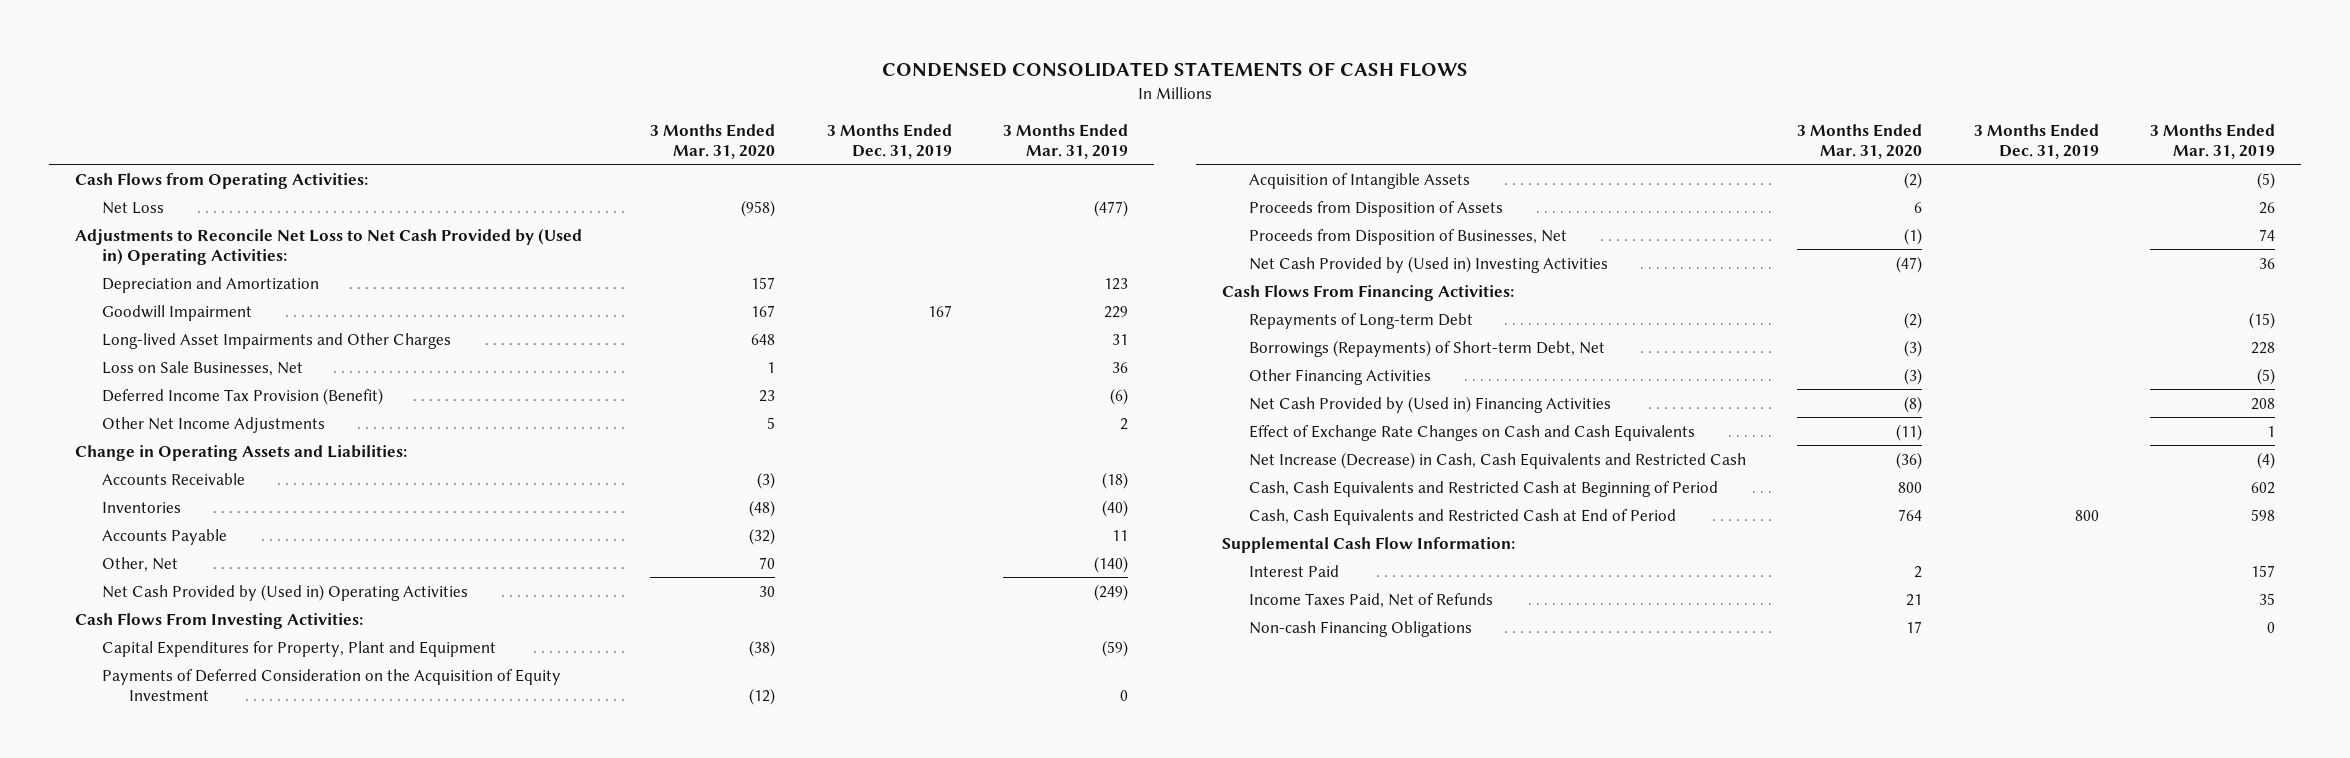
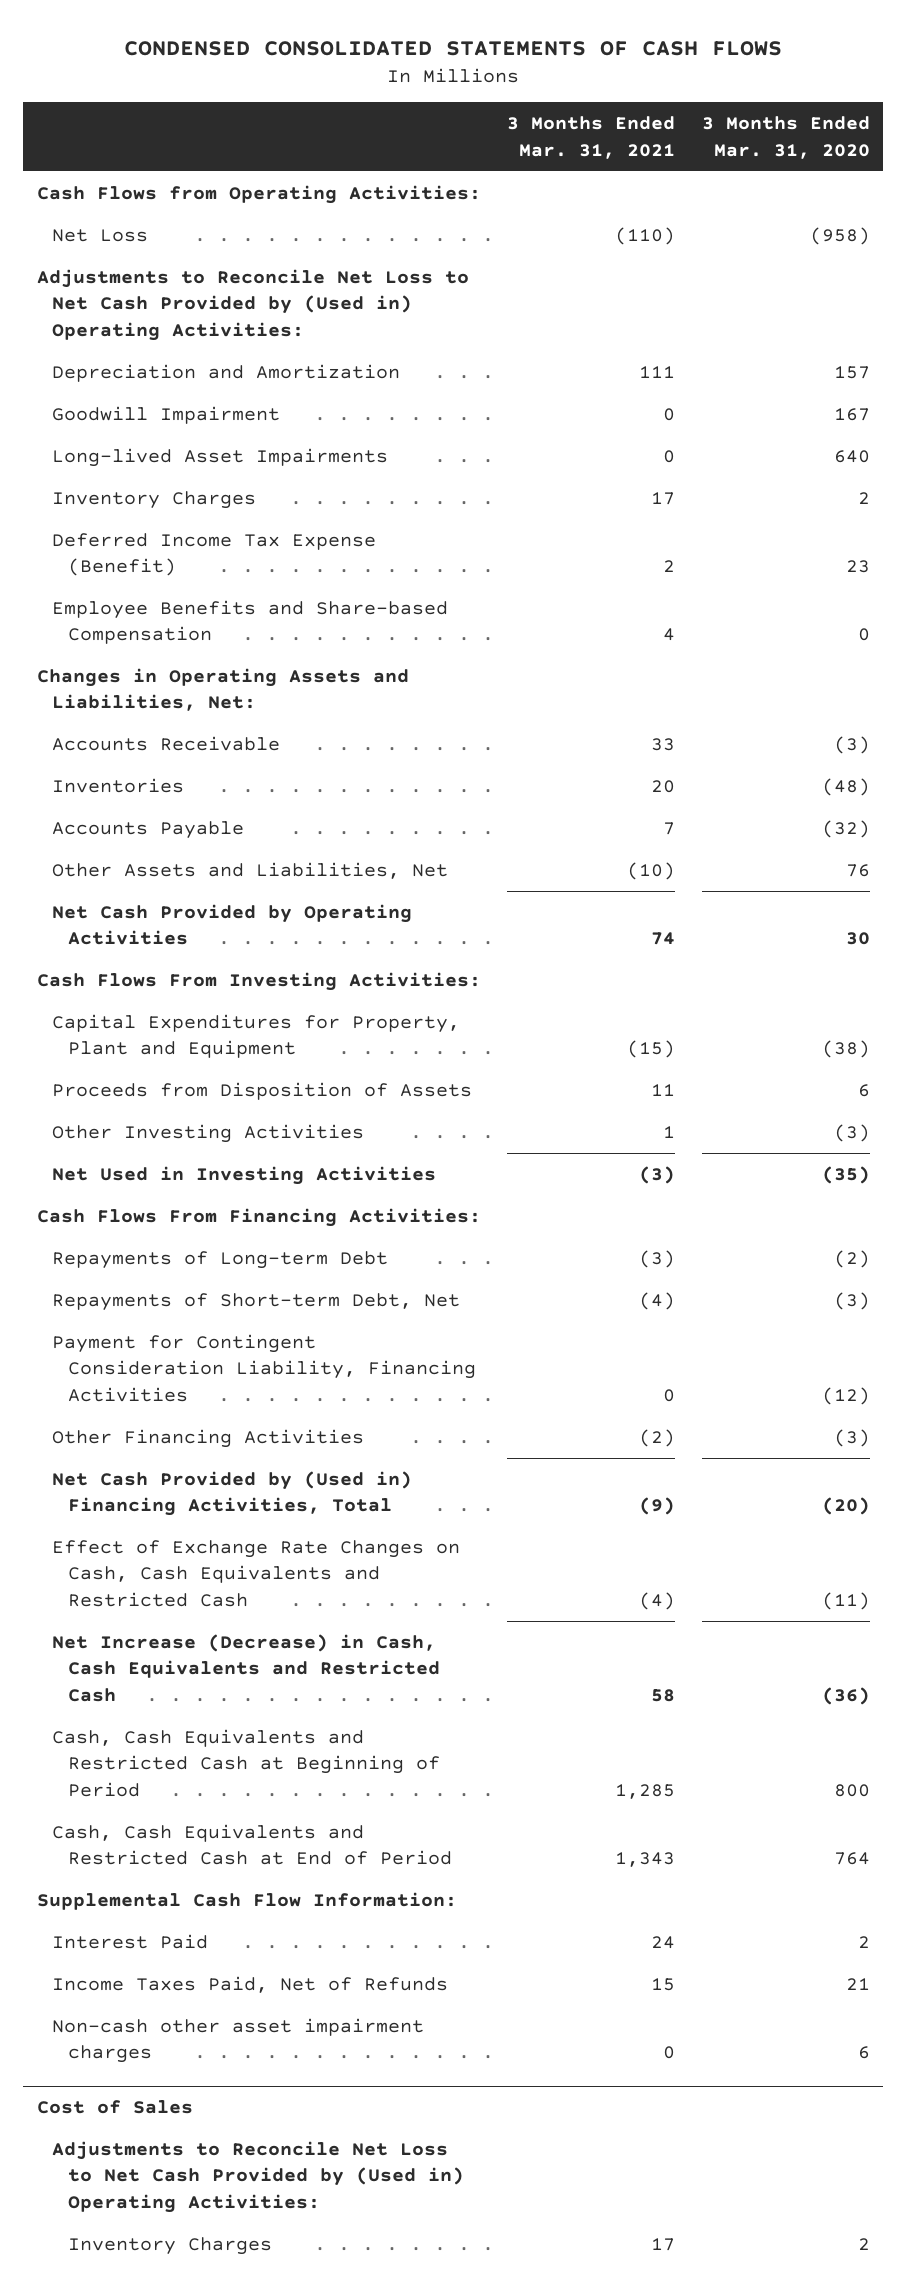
- | 3 Months Ended Mar. 31, 2020 | 3 Months Ended Dec. 31, 2019 | 3 Months Ended Mar. 31, 2019
+ | 3 Months Ended Mar. 31, 2021 | 3 Months Ended Mar. 31, 2020
- Long-lived Asset Impairments and Other Charges | 648 | | 31
- Loss on Sale Businesses, Net | 1 | | 36
- Deferred Income Tax Provision (Benefit) | 23 | | (6)
- Other Net Income Adjustments | 5 | | 2
- Change in Operating Assets and Liabilities:
+ Long-lived Asset Impairments | 0 | 640
+ Inventory Charges | 17 | 2
+ Deferred Income Tax Expense (Benefit) | 2 | 23
+ Employee Benefits and Share-based Compensation | 4 | 0
+ Changes in Operating Assets and Liabilities, Net:
- Other, Net | 70 | | (140)
- Net Cash Provided by (Used in) Operating Activities | 30 | | (249)
+ Other Assets and Liabilities, Net | (10) | 76
+ Net Cash Provided by Operating Activities | 74 | 30
- Payments of Deferred Consideration on the Acquisition of Equity Investment | (12) | | 0
- Acquisition of Intangible Assets | (2) | | (5)
- Proceeds from Disposition of Businesses, Net | (1) | | 74
- Net Cash Provided by (Used in) Investing Activities | (47) | | 36
+ Other Investing Activities | 1 | (3)
+ Net Used in Investing Activities | (3) | (35)
- Borrowings (Repayments) of Short-term Debt, Net | (3) | | 228
+ Repayments of Short-term Debt, Net | (4) | (3)
+ Payment for Contingent Consideration Liability, Financing Activities | 0 | (12)
- Net Cash Provided by (Used in) Financing Activities | (8) | | 208
- Effect of Exchange Rate Changes on Cash and Cash Equivalents | (11) | | 1
+ Net Cash Provided by (Used in) Financing Activities, Total | (9) | (20)
+ Effect of Exchange Rate Changes on Cash, Cash Equivalents and Restricted Cash | (4) | (11)
- Non-cash Financing Obligations | 17 | | 0
+ Non-cash other asset impairment charges | 0 | 6
+ Cost of Sales
+ Adjustments to Reconcile Net Loss to Net Cash Provided by (Used in) Operating Activities:
+ Inventory Charges | 17 | 2

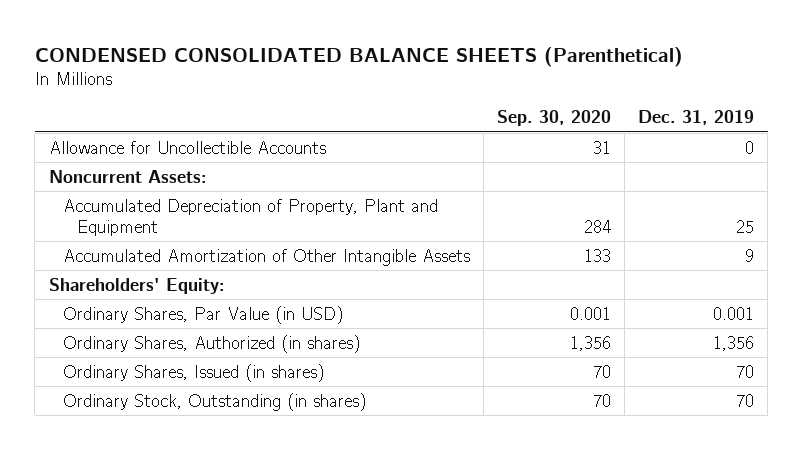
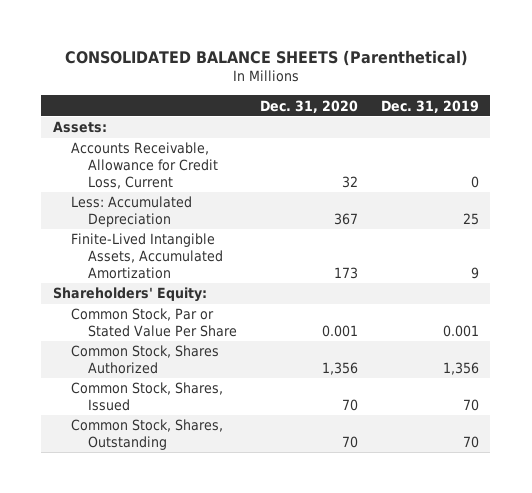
- CONDENSED CONSOLIDATED BALANCE SHEETS (Parenthetical)
+ CONSOLIDATED BALANCE SHEETS (Parenthetical)
- | Sep. 30, 2020 | Dec. 31, 2019
+ | Dec. 31, 2020 | Dec. 31, 2019
- Allowance for Uncollectible Accounts | 31 | 0
- Noncurrent Assets:
- Accumulated Depreciation of Property, Plant and Equipment | 284 | 25
- Accumulated Amortization of Other Intangible Assets | 133 | 9
+ Assets:
+ Accounts Receivable, Allowance for Credit Loss, Current | 32 | 0
+ Less: Accumulated Depreciation | 367 | 25
+ Finite-Lived Intangible Assets, Accumulated Amortization | 173 | 9
- Ordinary Shares, Par Value (in USD) | 0.001 | 0.001
- Ordinary Shares, Authorized (in shares) | 1,356 | 1,356
- Ordinary Shares, Issued (in shares) | 70 | 70
- Ordinary Stock, Outstanding (in shares) | 70 | 70
+ Common Stock, Par or Stated Value Per Share | 0.001 | 0.001
+ Common Stock, Shares Authorized | 1,356 | 1,356
+ Common Stock, Shares, Issued | 70 | 70
+ Common Stock, Shares, Outstanding | 70 | 70

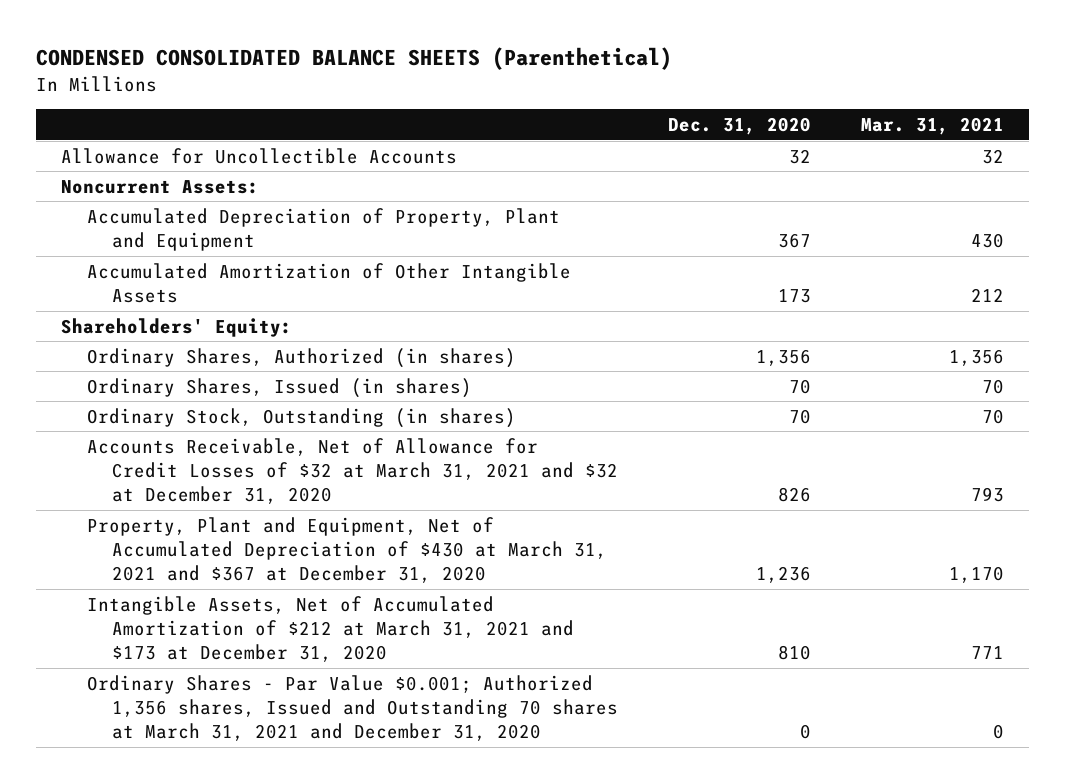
- CONSOLIDATED BALANCE SHEETS (Parenthetical)
+ CONDENSED CONSOLIDATED BALANCE SHEETS (Parenthetical)
- | Dec. 31, 2020 | Dec. 31, 2019
+ | Dec. 31, 2020 | Mar. 31, 2021
- Assets:
- Accounts Receivable, Allowance for Credit Loss, Current | 32 | 0
- Less: Accumulated Depreciation | 367 | 25
- Finite-Lived Intangible Assets, Accumulated Amortization | 173 | 9
+ Allowance for Uncollectible Accounts | 32 | 32
+ Noncurrent Assets:
+ Accumulated Depreciation of Property, Plant and Equipment | 367 | 430
+ Accumulated Amortization of Other Intangible Assets | 173 | 212
- Common Stock, Par or Stated Value Per Share | 0.001 | 0.001
- Common Stock, Shares Authorized | 1,356 | 1,356
- Common Stock, Shares, Issued | 70 | 70
- Common Stock, Shares, Outstanding | 70 | 70
+ Ordinary Shares, Authorized (in shares) | 1,356 | 1,356
+ Ordinary Shares, Issued (in shares) | 70 | 70
+ Ordinary Stock, Outstanding (in shares) | 70 | 70
+ Accounts Receivable, Net of Allowance for Credit Losses of $32 at March 31, 2021 and $32 at December 31, 2020 | 826 | 793
+ Property, Plant and Equipment, Net of Accumulated Depreciation of $430 at March 31, 2021 and $367 at December 31, 2020 | 1,236 | 1,170
+ Intangible Assets, Net of Accumulated Amortization of $212 at March 31, 2021 and $173 at December 31, 2020 | 810 | 771
+ Ordinary Shares - Par Value $0.001; Authorized 1,356 shares, Issued and Outstanding 70 shares at March 31, 2021 and December 31, 2020 | 0 | 0

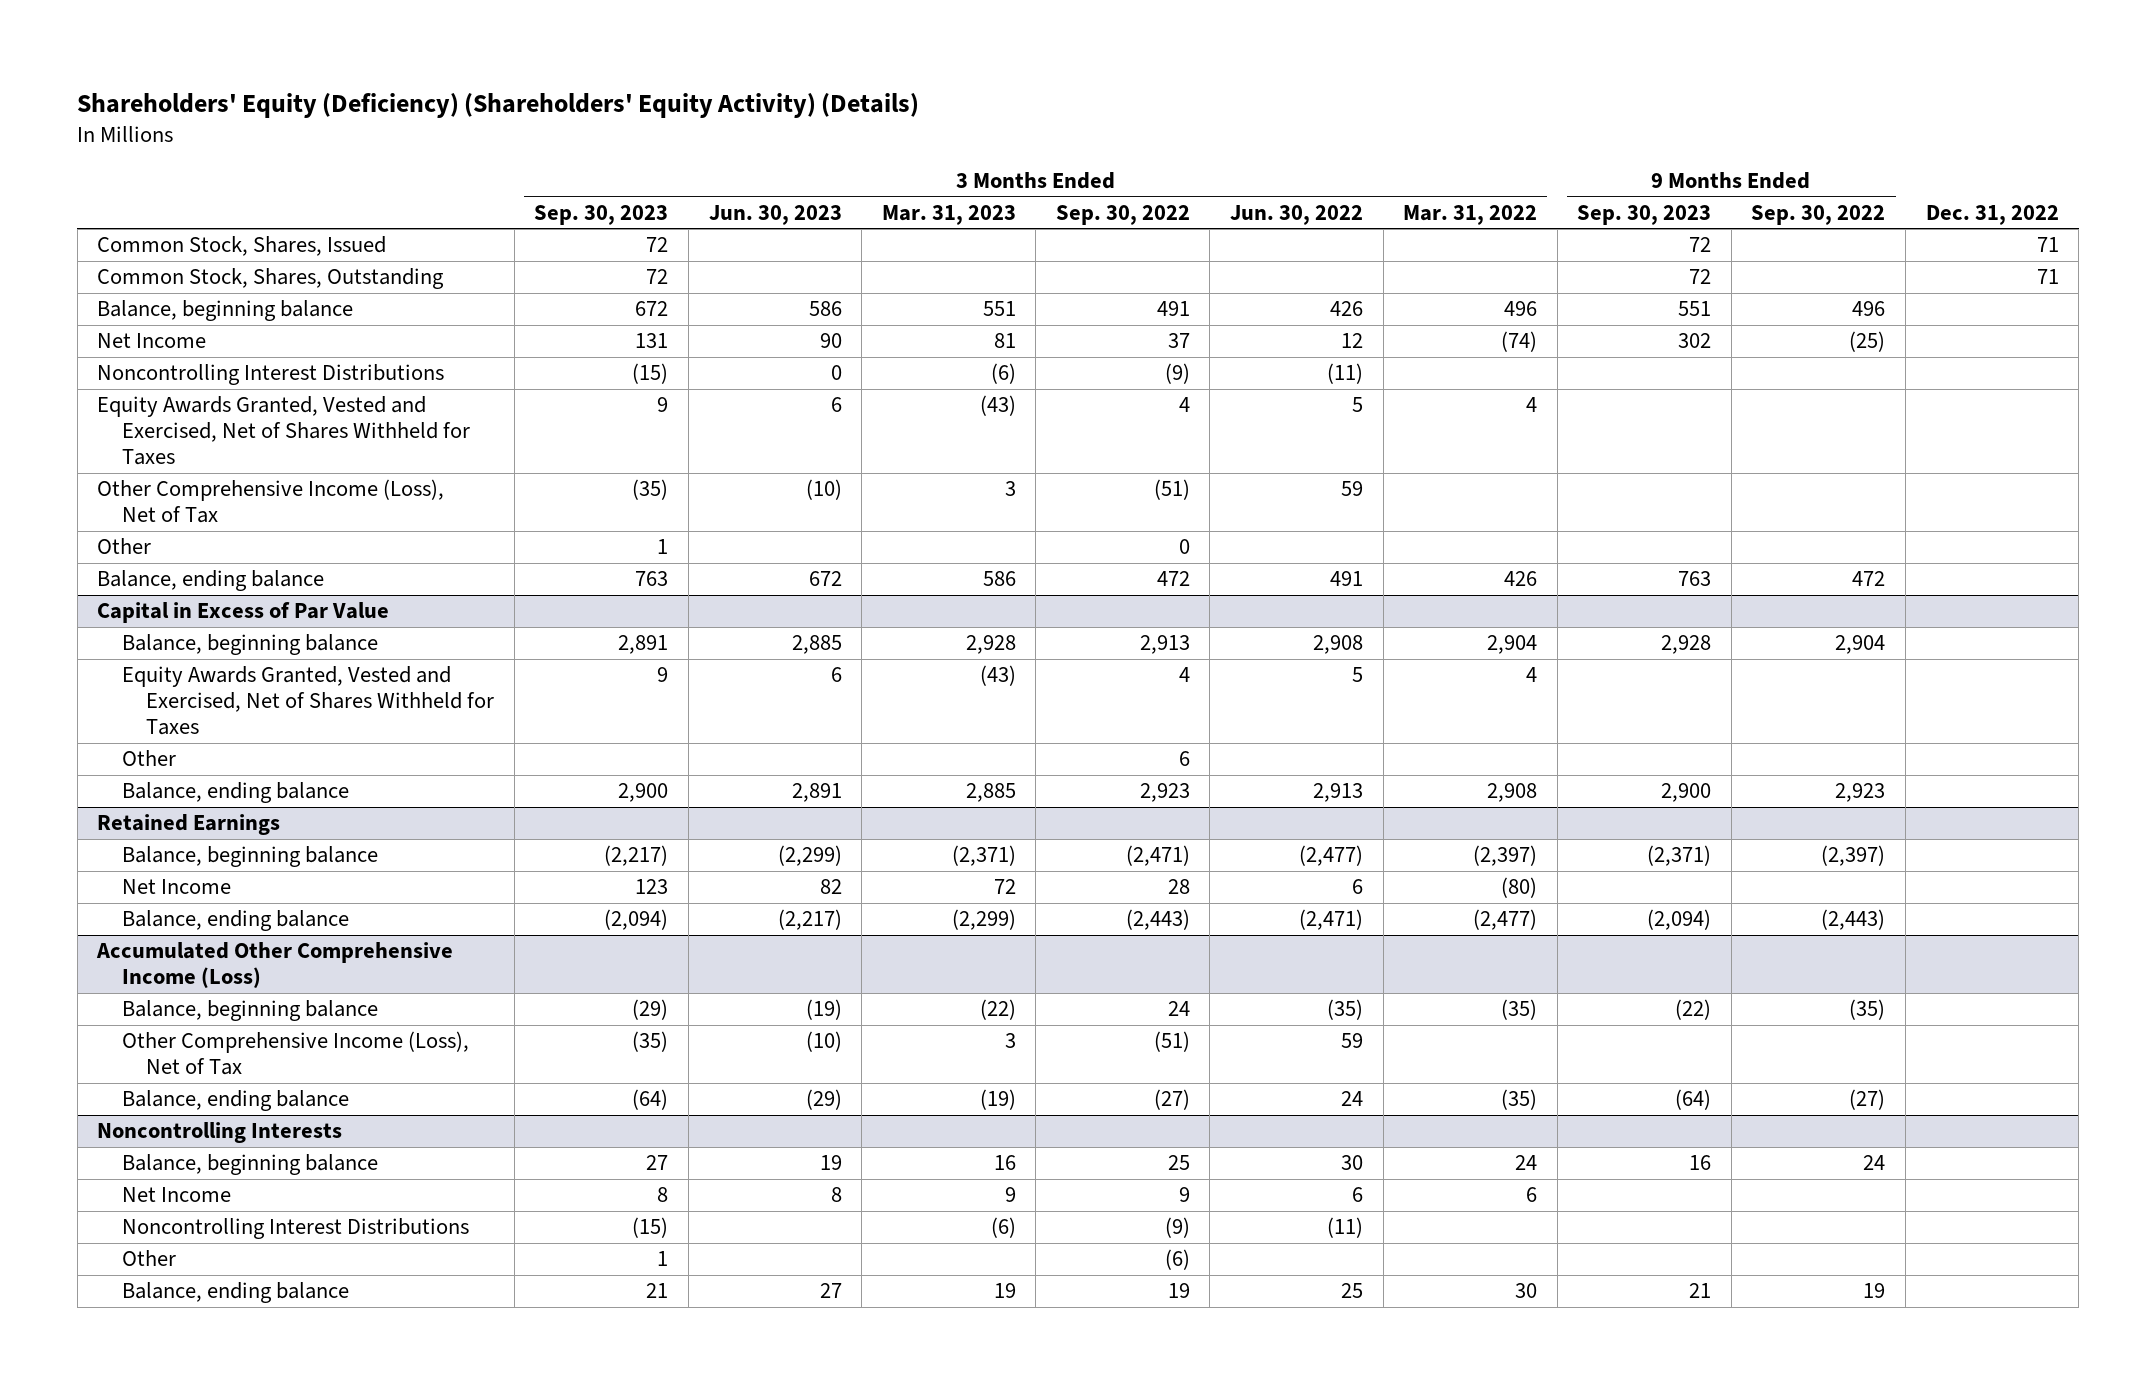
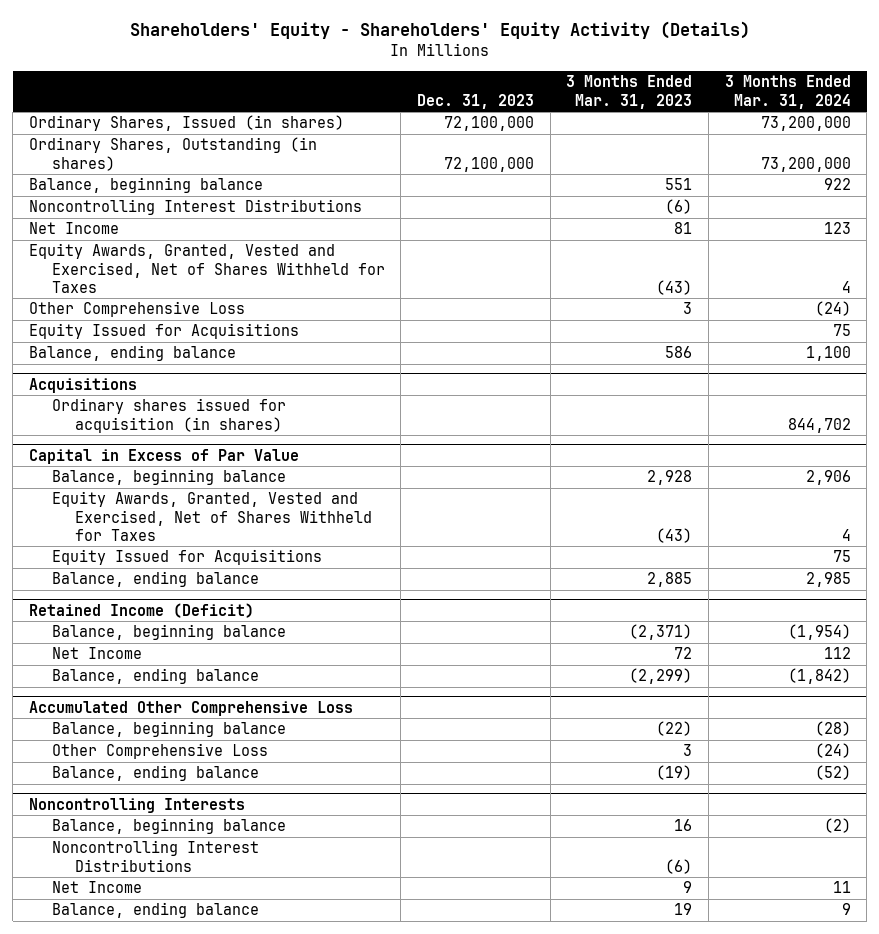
- Shareholders' Equity (Deficiency) (Shareholders' Equity Activity) (Details)
+ Shareholders' Equity - Shareholders' Equity Activity (Details)
- | 3 Months Ended Sep. 30, 2023 | 3 Months Ended Jun. 30, 2023 | 3 Months Ended Mar. 31, 2023 | 3 Months Ended Sep. 30, 2022 | 3 Months Ended Jun. 30, 2022 | 3 Months Ended Mar. 31, 2022 | 9 Months Ended Sep. 30, 2023 | 9 Months Ended Sep. 30, 2022 | Dec. 31, 2022
+ | Dec. 31, 2023 | 3 Months Ended Mar. 31, 2023 | 3 Months Ended Mar. 31, 2024
- Common Stock, Shares, Issued | 72 | | | | | | 72 | | 71
- Common Stock, Shares, Outstanding | 72 | | | | | | 72 | | 71
+ Ordinary Shares, Issued (in shares) | 72,100,000 | | 73,200,000
+ Ordinary Shares, Outstanding (in shares) | 72,100,000 | | 73,200,000
- Equity Awards Granted, Vested and Exercised, Net of Shares Withheld for Taxes | 9 | 6 | (43) | 4 | 5 | 4 | | |
- Other Comprehensive Income (Loss), Net of Tax | (35) | (10) | 3 | (51) | 59 | | | |
- Other | 1 | | | 0 | | | | |
moved down: Net Income | | 81 | 123
+ Equity Awards, Granted, Vested and Exercised, Net of Shares Withheld for Taxes | | (43) | 4
+ Other Comprehensive Loss | | 3 | (24)
+ Equity Issued for Acquisitions | | | 75
+ Acquisitions
+ Ordinary shares issued for acquisition (in shares) | | | 844,702
@ Capital in Excess of Par Value
- Equity Awards Granted, Vested and Exercised, Net of Shares Withheld for Taxes | 9 | 6 | (43) | 4 | 5 | 4 | | |
- Other | | | | 6 | | | | |
+ Equity Awards, Granted, Vested and Exercised, Net of Shares Withheld for Taxes | | (43) | 4
+ Equity Issued for Acquisitions | | | 75
- Retained Earnings
+ Retained Income (Deficit)
- Accumulated Other Comprehensive Income (Loss)
+ Accumulated Other Comprehensive Loss
- Other Comprehensive Income (Loss), Net of Tax | (35) | (10) | 3 | (51) | 59 | | | |
+ Other Comprehensive Loss | | 3 | (24)
@ Noncontrolling Interests
- Other | 1 | | | (6) | | | | |
moved down: Net Income | | 9 | 11

